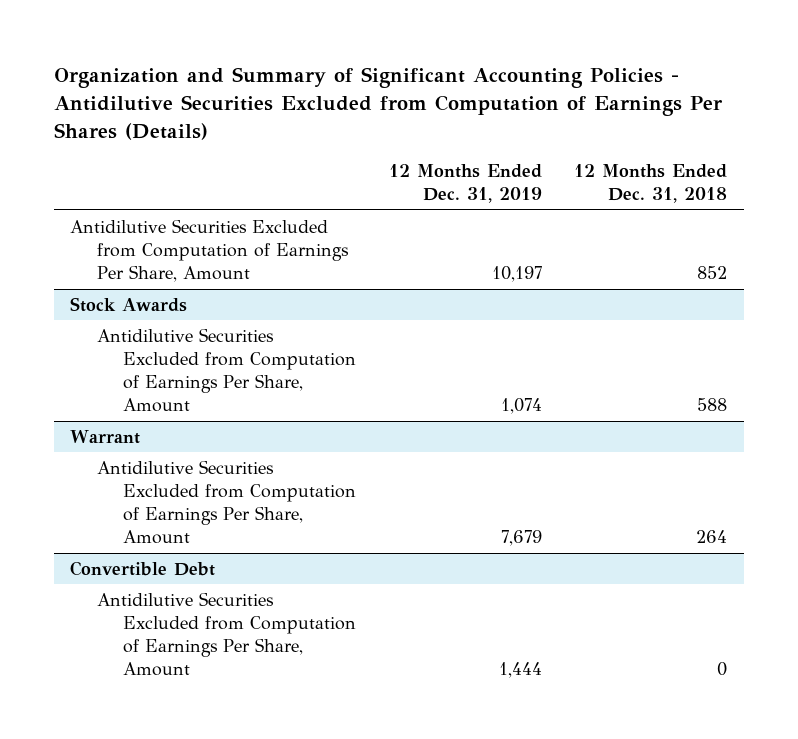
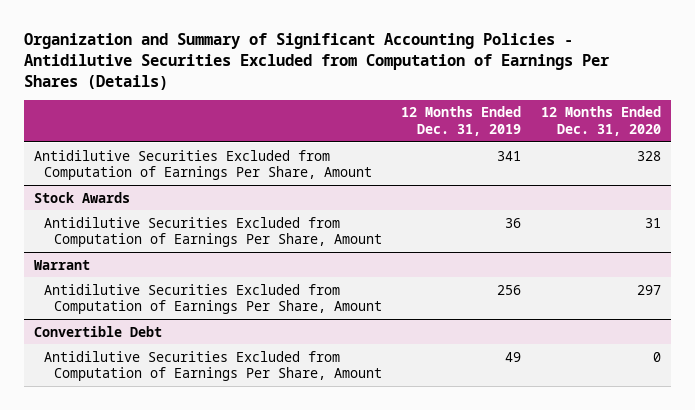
- | 12 Months Ended Dec. 31, 2019 | 12 Months Ended Dec. 31, 2018
+ | 12 Months Ended Dec. 31, 2019 | 12 Months Ended Dec. 31, 2020
- Antidilutive Securities Excluded from Computation of Earnings Per Share, Amount | 10,197 | 852
+ Antidilutive Securities Excluded from Computation of Earnings Per Share, Amount | 341 | 328
@ Stock Awards
- Antidilutive Securities Excluded from Computation of Earnings Per Share, Amount | 1,074 | 588
+ Antidilutive Securities Excluded from Computation of Earnings Per Share, Amount | 36 | 31
@ Warrant
- Antidilutive Securities Excluded from Computation of Earnings Per Share, Amount | 7,679 | 264
+ Antidilutive Securities Excluded from Computation of Earnings Per Share, Amount | 256 | 297
@ Convertible Debt
- Antidilutive Securities Excluded from Computation of Earnings Per Share, Amount | 1,444 | 0
+ Antidilutive Securities Excluded from Computation of Earnings Per Share, Amount | 49 | 0

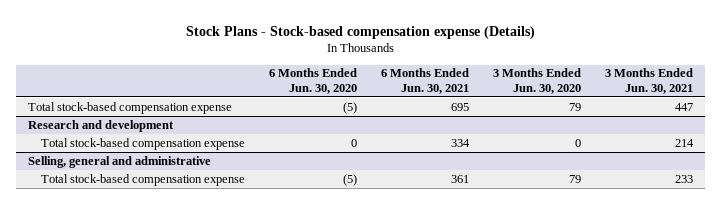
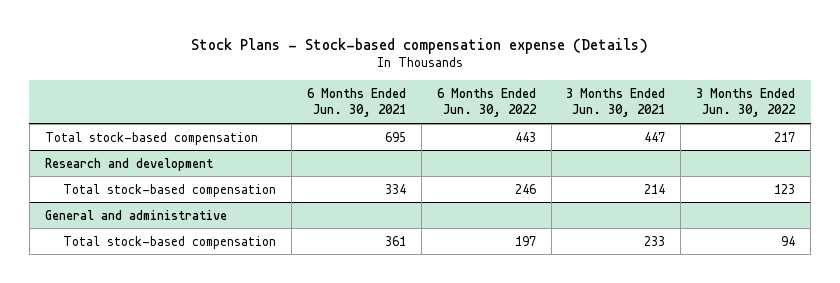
- | 6 Months Ended Jun. 30, 2020 | 6 Months Ended Jun. 30, 2021 | 3 Months Ended Jun. 30, 2020 | 3 Months Ended Jun. 30, 2021
+ | 6 Months Ended Jun. 30, 2021 | 6 Months Ended Jun. 30, 2022 | 3 Months Ended Jun. 30, 2021 | 3 Months Ended Jun. 30, 2022
- Total stock-based compensation expense | (5) | 695 | 79 | 447
+ Total stock-based compensation | 695 | 443 | 447 | 217
@ Research and development
- Total stock-based compensation expense | 0 | 334 | 0 | 214
- Selling, general and administrative
- Total stock-based compensation expense | (5) | 361 | 79 | 233
@ Research and development
+ Total stock-based compensation | 334 | 246 | 214 | 123
+ General and administrative
+ Total stock-based compensation | 361 | 197 | 233 | 94

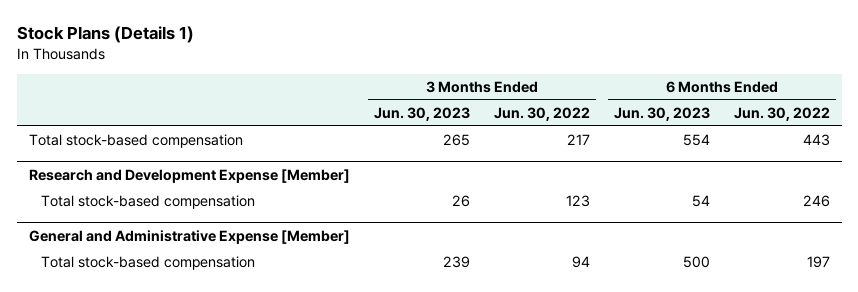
- Stock Plans - Stock-based compensation expense (Details)
+ Stock Plans (Details 1)
- | 6 Months Ended Jun. 30, 2021 | 6 Months Ended Jun. 30, 2022 | 3 Months Ended Jun. 30, 2021 | 3 Months Ended Jun. 30, 2022
+ | 3 Months Ended Jun. 30, 2023 | 3 Months Ended Jun. 30, 2022 | 6 Months Ended Jun. 30, 2023 | 6 Months Ended Jun. 30, 2022
- Research and development
+ Research and Development Expense [Member]
- General and administrative
+ General and Administrative Expense [Member]

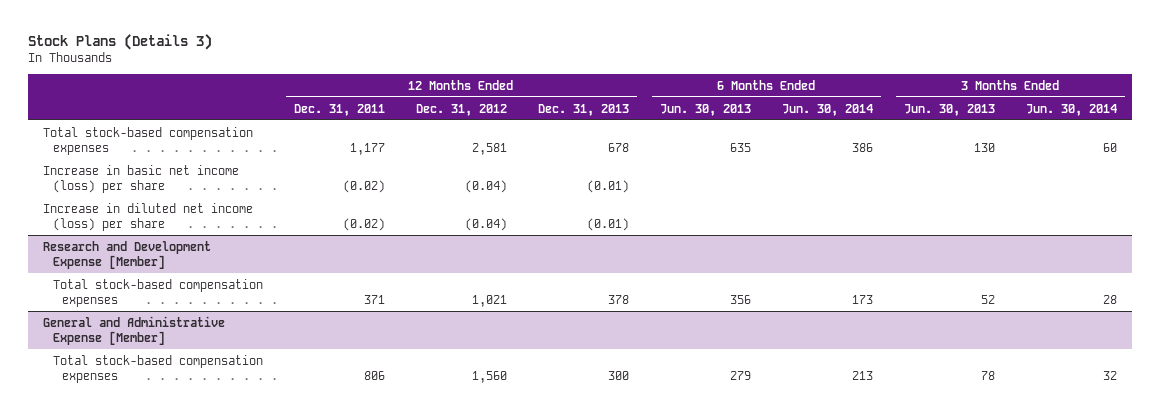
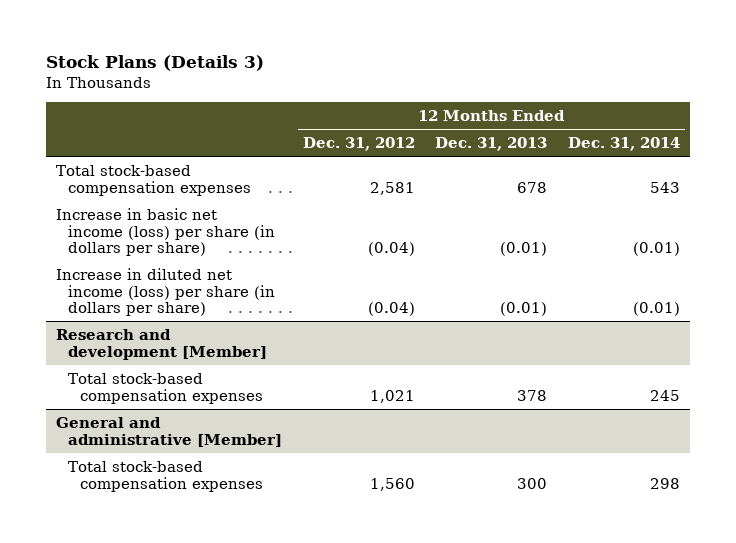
- | 12 Months Ended Dec. 31, 2011 | 12 Months Ended Dec. 31, 2012 | 12 Months Ended Dec. 31, 2013 | 6 Months Ended Jun. 30, 2013 | 6 Months Ended Jun. 30, 2014 | 3 Months Ended Jun. 30, 2013 | 3 Months Ended Jun. 30, 2014
+ | 12 Months Ended Dec. 31, 2012 | 12 Months Ended Dec. 31, 2013 | 12 Months Ended Dec. 31, 2014
- Increase in basic net income (loss) per share | (0.02) | (0.04) | (0.01) | | | |
- Increase in diluted net income (loss) per share | (0.02) | (0.04) | (0.01) | | | |
- Research and Development Expense [Member]
+ Increase in basic net income (loss) per share (in dollars per share) | (0.04) | (0.01) | (0.01)
+ Increase in diluted net income (loss) per share (in dollars per share) | (0.04) | (0.01) | (0.01)
+ Research and development [Member]
- General and Administrative Expense [Member]
+ General and administrative [Member]

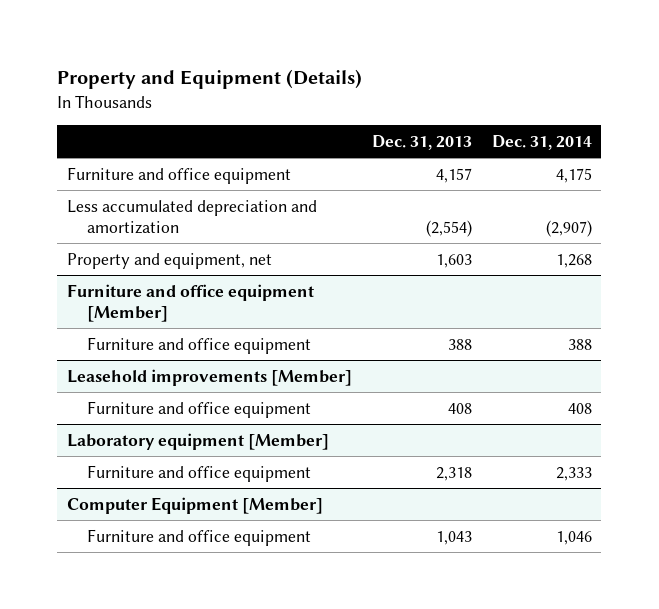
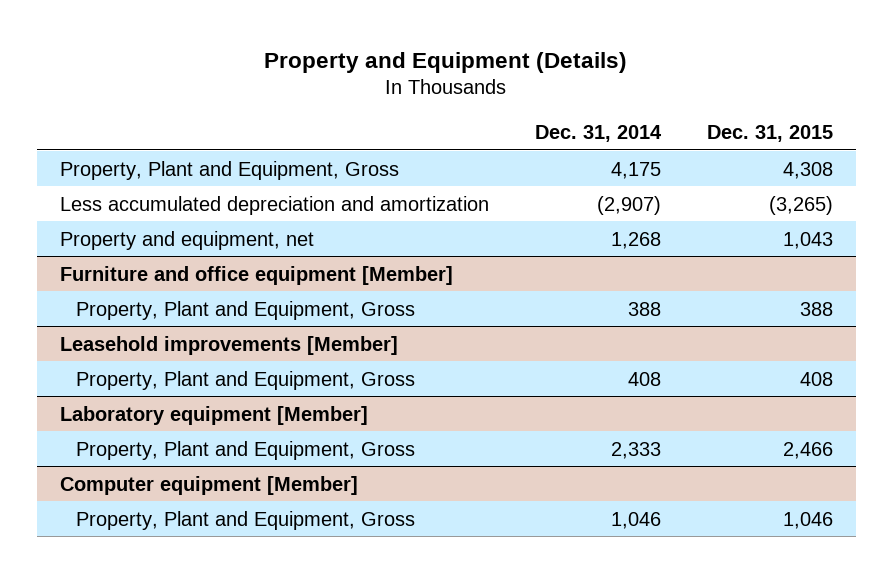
- | Dec. 31, 2013 | Dec. 31, 2014
+ | Dec. 31, 2014 | Dec. 31, 2015
- Furniture and office equipment | 4,157 | 4,175
+ Property, Plant and Equipment, Gross | 4,175 | 4,308
@ Furniture and office equipment [Member]
- Furniture and office equipment | 388 | 388
+ Property, Plant and Equipment, Gross | 388 | 388
@ Leasehold improvements [Member]
- Furniture and office equipment | 408 | 408
+ Property, Plant and Equipment, Gross | 408 | 408
@ Laboratory equipment [Member]
- Furniture and office equipment | 2,318 | 2,333
- Computer Equipment [Member]
- Furniture and office equipment | 1,043 | 1,046
@ Laboratory equipment [Member]
+ Property, Plant and Equipment, Gross | 2,333 | 2,466
+ Computer equipment [Member]
+ Property, Plant and Equipment, Gross | 1,046 | 1,046

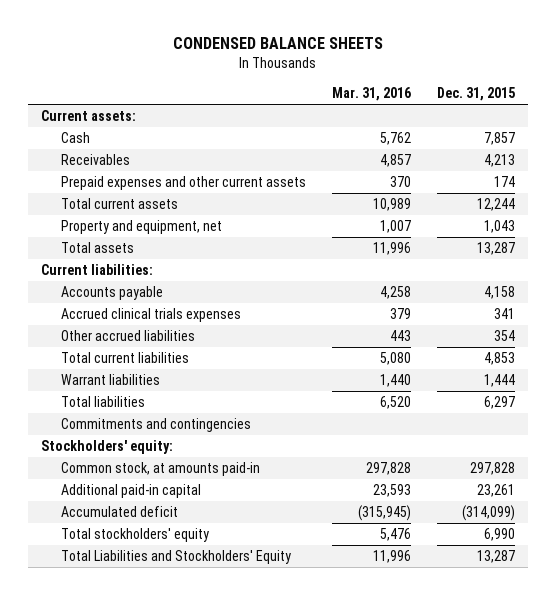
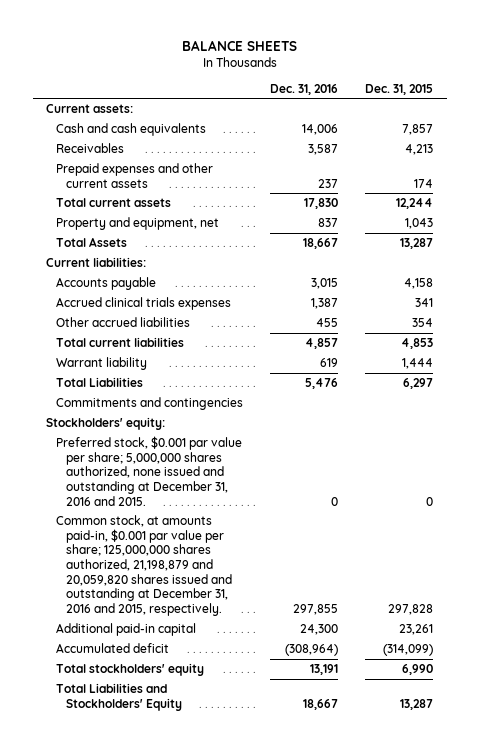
- CONDENSED BALANCE SHEETS
+ BALANCE SHEETS
- | Mar. 31, 2016 | Dec. 31, 2015
+ | Dec. 31, 2016 | Dec. 31, 2015
- Cash | 5,762 | 7,857
+ Cash and cash equivalents | 14,006 | 7,857
- Total assets | 11,996 | 13,287
+ Total Assets | 18,667 | 13,287
- Warrant liabilities | 1,440 | 1,444
- Total liabilities | 6,520 | 6,297
+ Warrant liability | 619 | 1,444
+ Total Liabilities | 5,476 | 6,297
- Common stock, at amounts paid-in | 297,828 | 297,828
+ Preferred stock, $0.001 par value per share; 5,000,000 shares authorized, none issued and outstanding at December 31, 2016 and 2015. | 0 | 0
+ Common stock, at amounts paid-in, $0.001 par value per share; 125,000,000 shares authorized, 21,198,879 and 20,059,820 shares issued and outstanding at December 31, 2016 and 2015, respectively. | 297,855 | 297,828

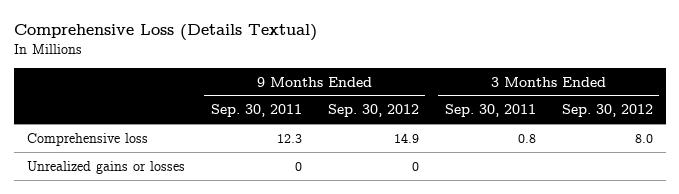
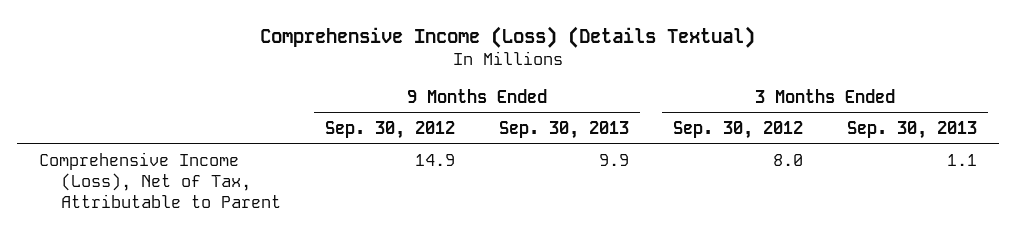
- Comprehensive Loss (Details Textual)
+ Comprehensive Income (Loss) (Details Textual)
- | 9 Months Ended Sep. 30, 2011 | 9 Months Ended Sep. 30, 2012 | 3 Months Ended Sep. 30, 2011 | 3 Months Ended Sep. 30, 2012
+ | 9 Months Ended Sep. 30, 2012 | 9 Months Ended Sep. 30, 2013 | 3 Months Ended Sep. 30, 2012 | 3 Months Ended Sep. 30, 2013
- Comprehensive loss | 12.3 | 14.9 | 0.8 | 8.0
- Unrealized gains or losses | 0 | 0 | |
+ Comprehensive Income (Loss), Net of Tax, Attributable to Parent | 14.9 | 9.9 | 8.0 | 1.1

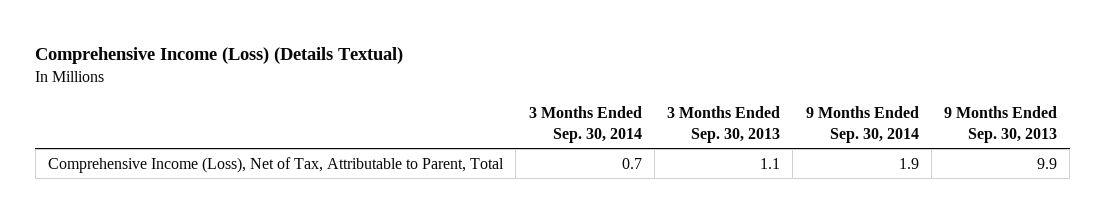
- | 9 Months Ended Sep. 30, 2012 | 9 Months Ended Sep. 30, 2013 | 3 Months Ended Sep. 30, 2012 | 3 Months Ended Sep. 30, 2013
+ | 3 Months Ended Sep. 30, 2014 | 3 Months Ended Sep. 30, 2013 | 9 Months Ended Sep. 30, 2014 | 9 Months Ended Sep. 30, 2013
- Comprehensive Income (Loss), Net of Tax, Attributable to Parent | 14.9 | 9.9 | 8.0 | 1.1
+ Comprehensive Income (Loss), Net of Tax, Attributable to Parent, Total | 0.7 | 1.1 | 1.9 | 9.9

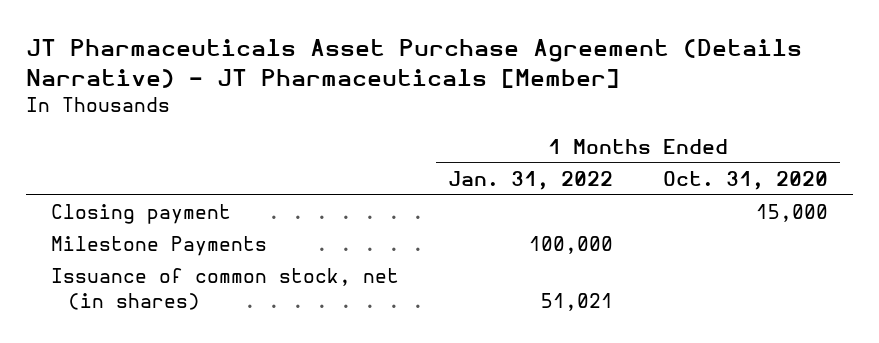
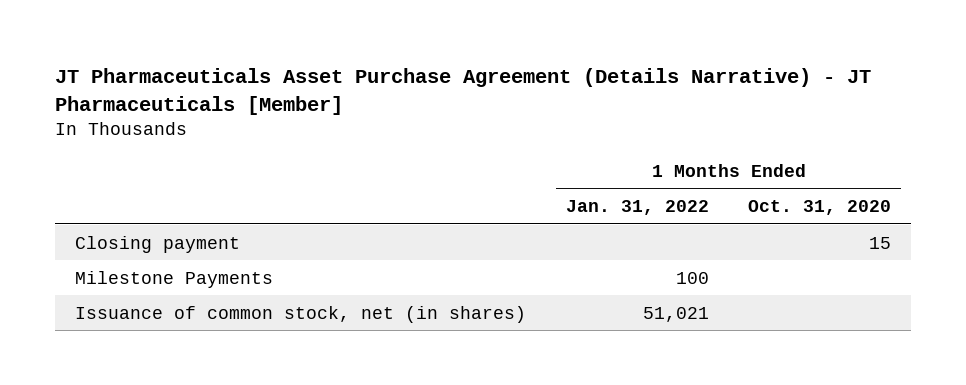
- Closing payment | | 15,000
- Milestone Payments | 100,000 |
+ Closing payment | | 15
+ Milestone Payments | 100 |

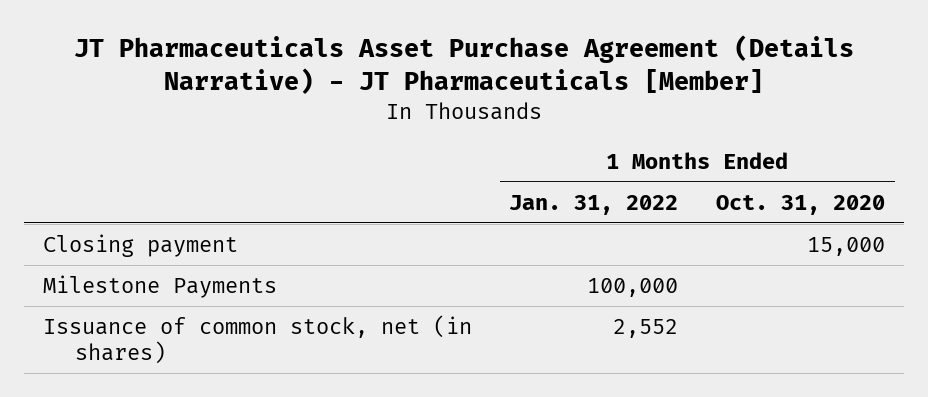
- Closing payment | | 15
- Milestone Payments | 100 |
- Issuance of common stock, net (in shares) | 51,021 |
+ Closing payment | | 15,000
+ Milestone Payments | 100,000 |
+ Issuance of common stock, net (in shares) | 2,552 |

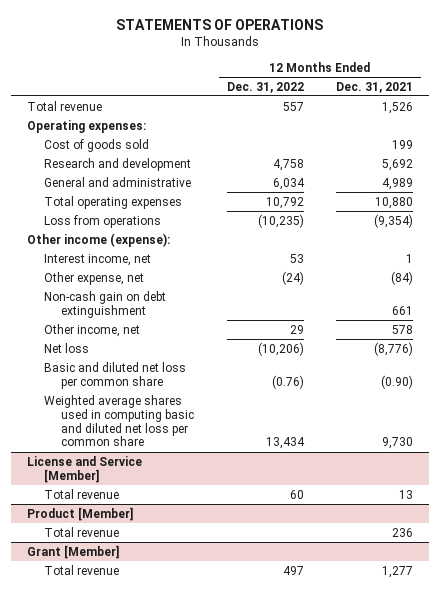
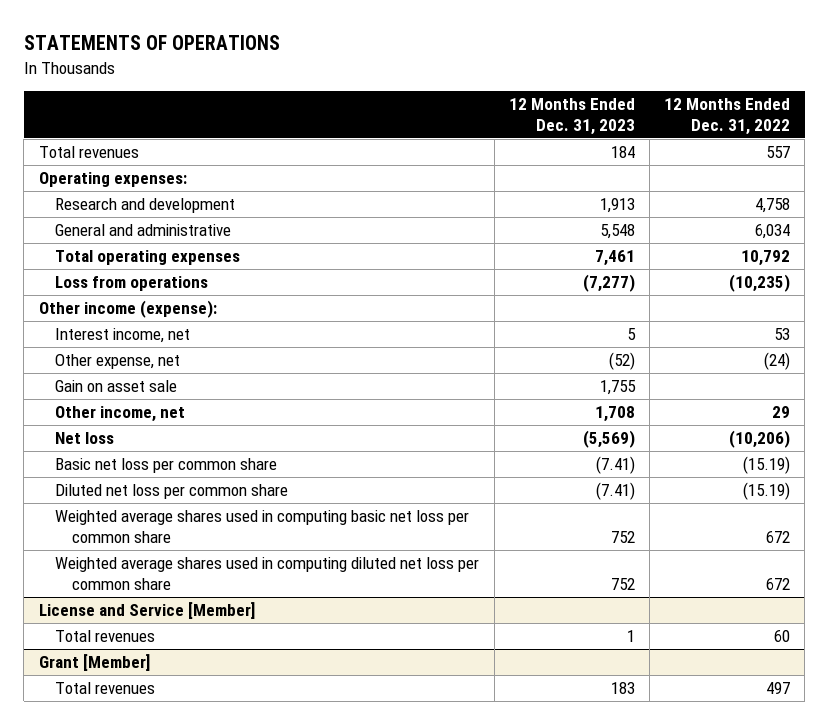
- | 12 Months Ended Dec. 31, 2022 | 12 Months Ended Dec. 31, 2021
+ | 12 Months Ended Dec. 31, 2023 | 12 Months Ended Dec. 31, 2022
- Total revenue | 557 | 1,526
+ Total revenues | 184 | 557
- Cost of goods sold | | 199
- Non-cash gain on debt extinguishment | | 661
+ Gain on asset sale | 1,755 |
- Basic and diluted net loss per common share | (0.76) | (0.90)
- Weighted average shares used in computing basic and diluted net loss per common share | 13,434 | 9,730
+ Basic net loss per common share | (7.41) | (15.19)
+ Diluted net loss per common share | (7.41) | (15.19)
+ Weighted average shares used in computing basic net loss per common share | 752 | 672
+ Weighted average shares used in computing diluted net loss per common share | 752 | 672
@ License and Service [Member]
- Total revenue | 60 | 13
- Product [Member]
- Total revenue | | 236
@ License and Service [Member]
+ Total revenues | 1 | 60
@ Grant [Member]
- Total revenue | 497 | 1,277
+ Total revenues | 183 | 497

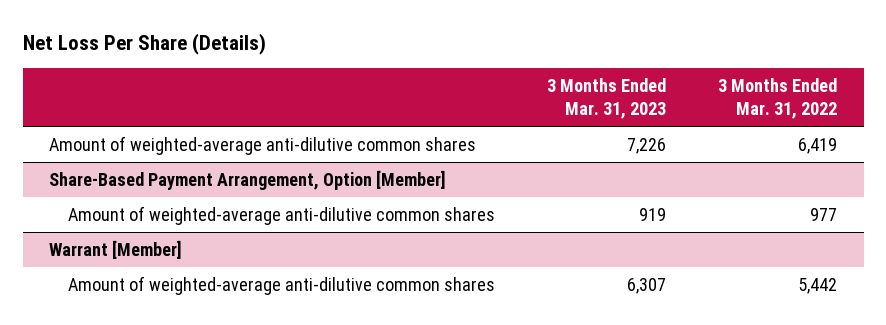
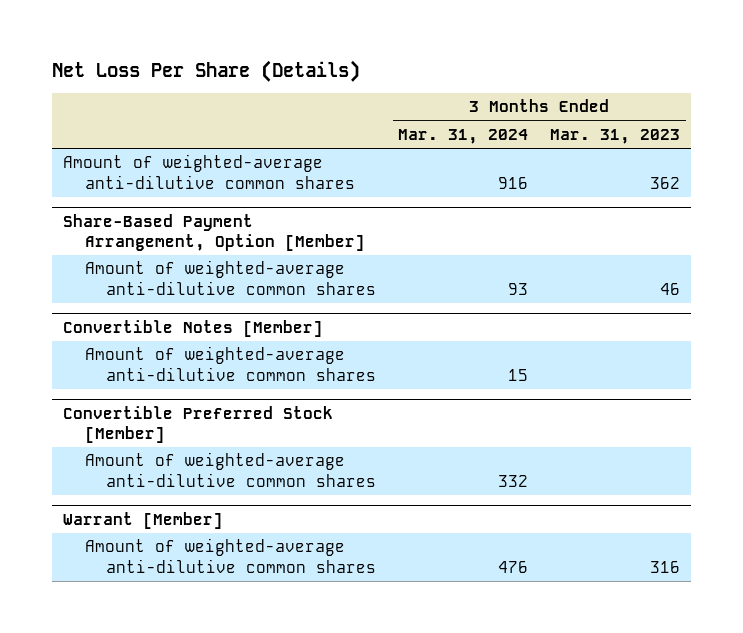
- | 3 Months Ended Mar. 31, 2023 | 3 Months Ended Mar. 31, 2022
+ | 3 Months Ended Mar. 31, 2024 | 3 Months Ended Mar. 31, 2023
- Amount of weighted-average anti-dilutive common shares | 7,226 | 6,419
+ Amount of weighted-average anti-dilutive common shares | 916 | 362
@ Share-Based Payment Arrangement, Option [Member]
- Amount of weighted-average anti-dilutive common shares | 919 | 977
+ Amount of weighted-average anti-dilutive common shares | 93 | 46
+ Convertible Notes [Member]
+ Amount of weighted-average anti-dilutive common shares | 15 |
+ Convertible Preferred Stock [Member]
+ Amount of weighted-average anti-dilutive common shares | 332 |
@ Warrant [Member]
- Amount of weighted-average anti-dilutive common shares | 6,307 | 5,442
+ Amount of weighted-average anti-dilutive common shares | 476 | 316

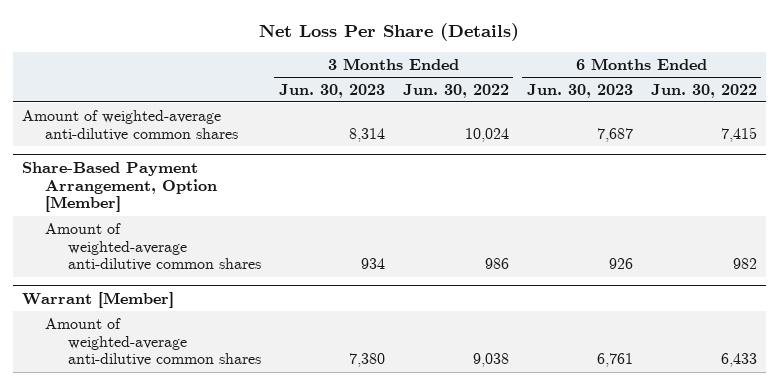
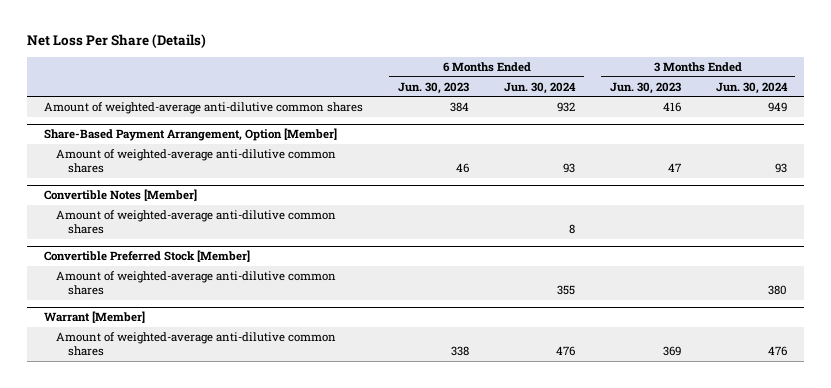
- | 3 Months Ended Jun. 30, 2023 | 3 Months Ended Jun. 30, 2022 | 6 Months Ended Jun. 30, 2023 | 6 Months Ended Jun. 30, 2022
+ | 6 Months Ended Jun. 30, 2023 | 6 Months Ended Jun. 30, 2024 | 3 Months Ended Jun. 30, 2023 | 3 Months Ended Jun. 30, 2024
- Amount of weighted-average anti-dilutive common shares | 8,314 | 10,024 | 7,687 | 7,415
+ Amount of weighted-average anti-dilutive common shares | 384 | 932 | 416 | 949
@ Share-Based Payment Arrangement, Option [Member]
- Amount of weighted-average anti-dilutive common shares | 934 | 986 | 926 | 982
+ Amount of weighted-average anti-dilutive common shares | 46 | 93 | 47 | 93
+ Convertible Notes [Member]
+ Amount of weighted-average anti-dilutive common shares | | 8 | |
+ Convertible Preferred Stock [Member]
+ Amount of weighted-average anti-dilutive common shares | | 355 | | 380
@ Warrant [Member]
- Amount of weighted-average anti-dilutive common shares | 7,380 | 9,038 | 6,761 | 6,433
+ Amount of weighted-average anti-dilutive common shares | 338 | 476 | 369 | 476

